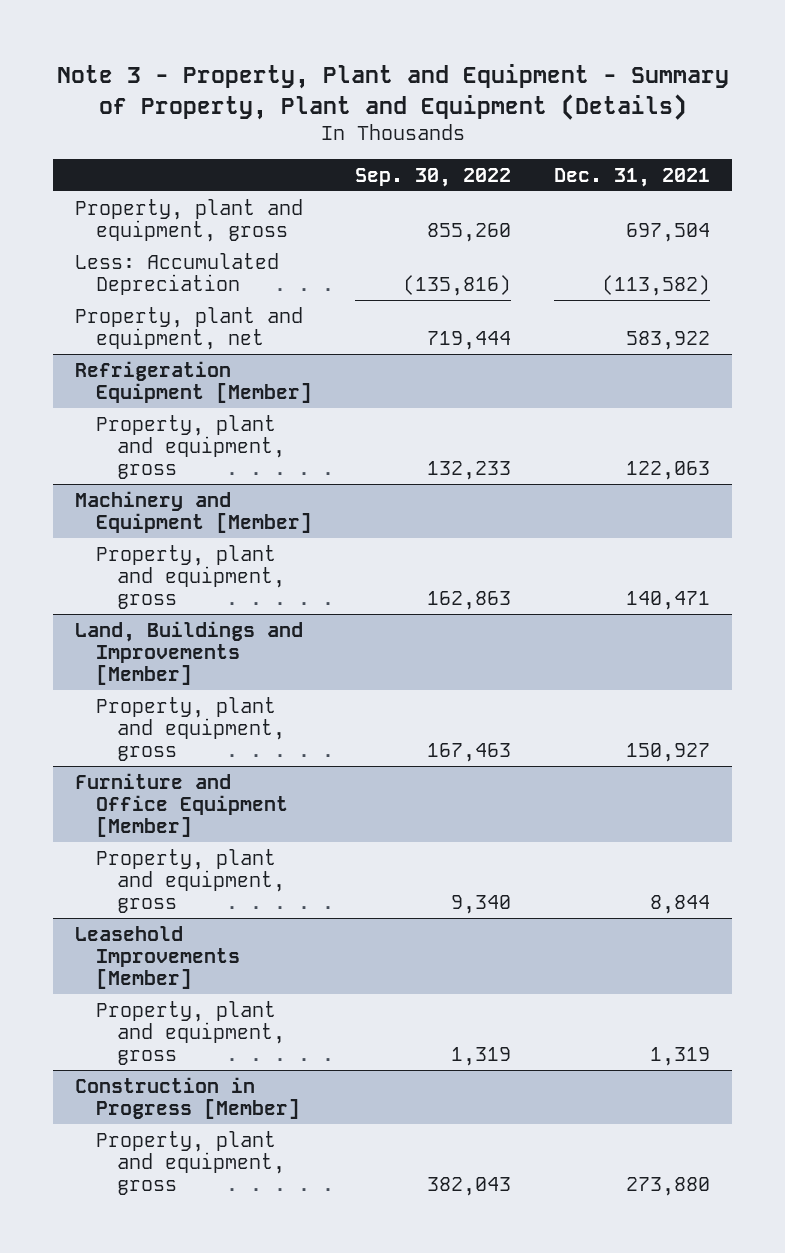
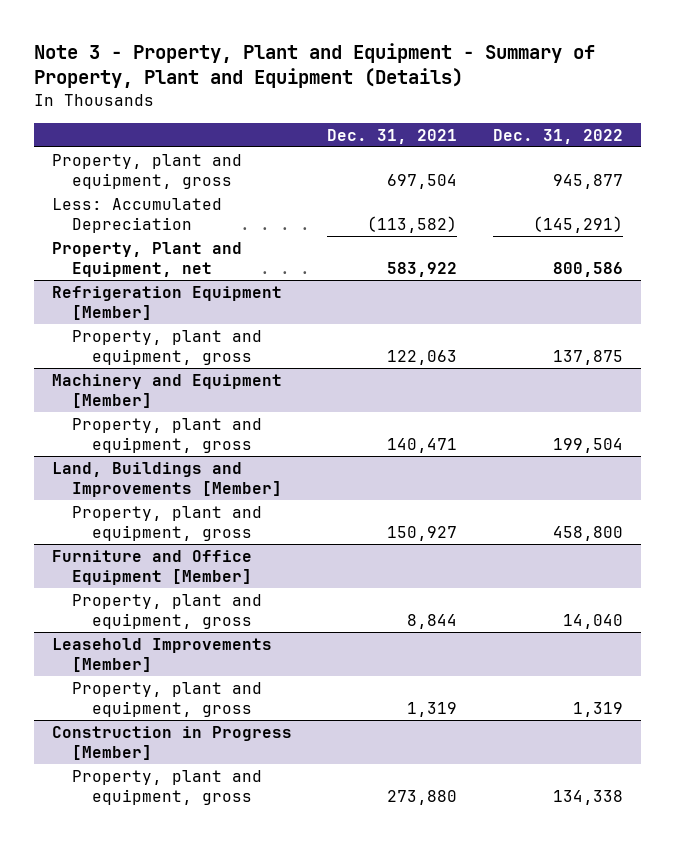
- | Sep. 30, 2022 | Dec. 31, 2021
+ | Dec. 31, 2021 | Dec. 31, 2022
- Property, plant and equipment, net | 719,444 | 583,922
+ Property, Plant and Equipment, net | 583,922 | 800,586

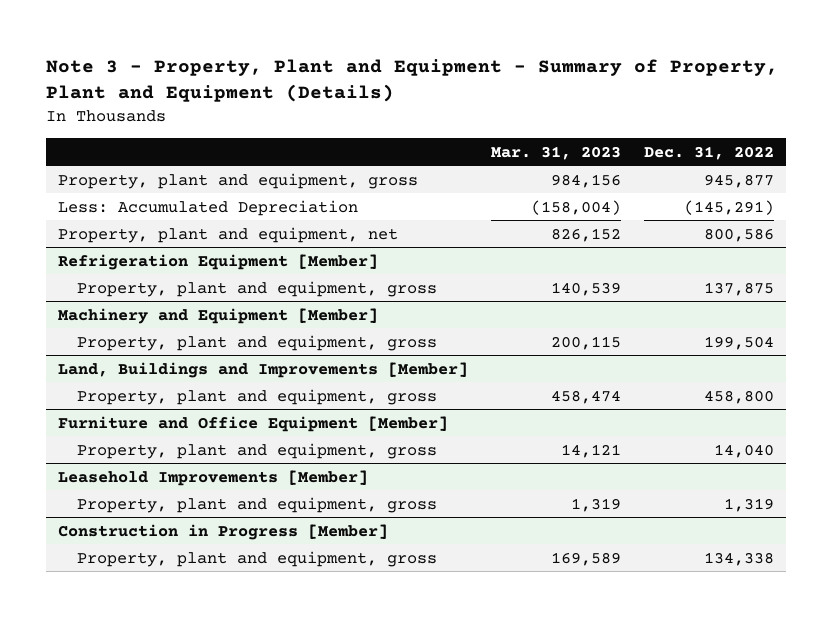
- | Dec. 31, 2021 | Dec. 31, 2022
+ | Mar. 31, 2023 | Dec. 31, 2022
- Property, Plant and Equipment, net | 583,922 | 800,586
+ Property, plant and equipment, net | 826,152 | 800,586

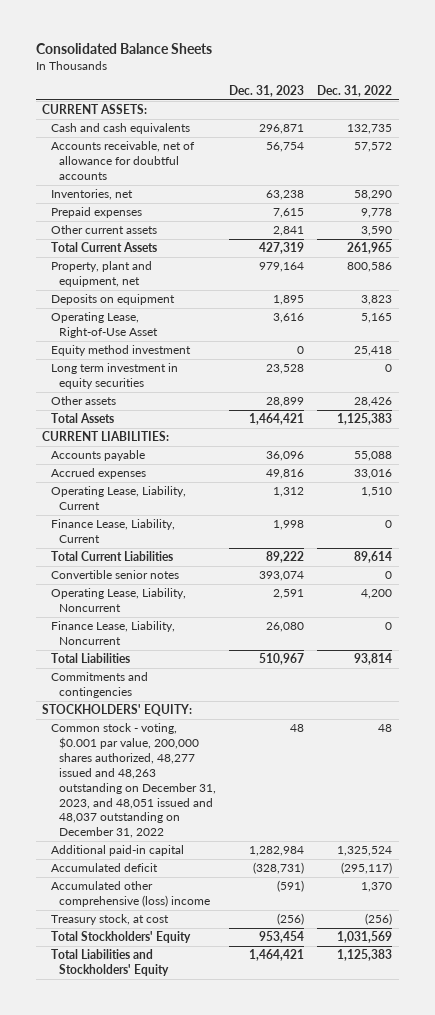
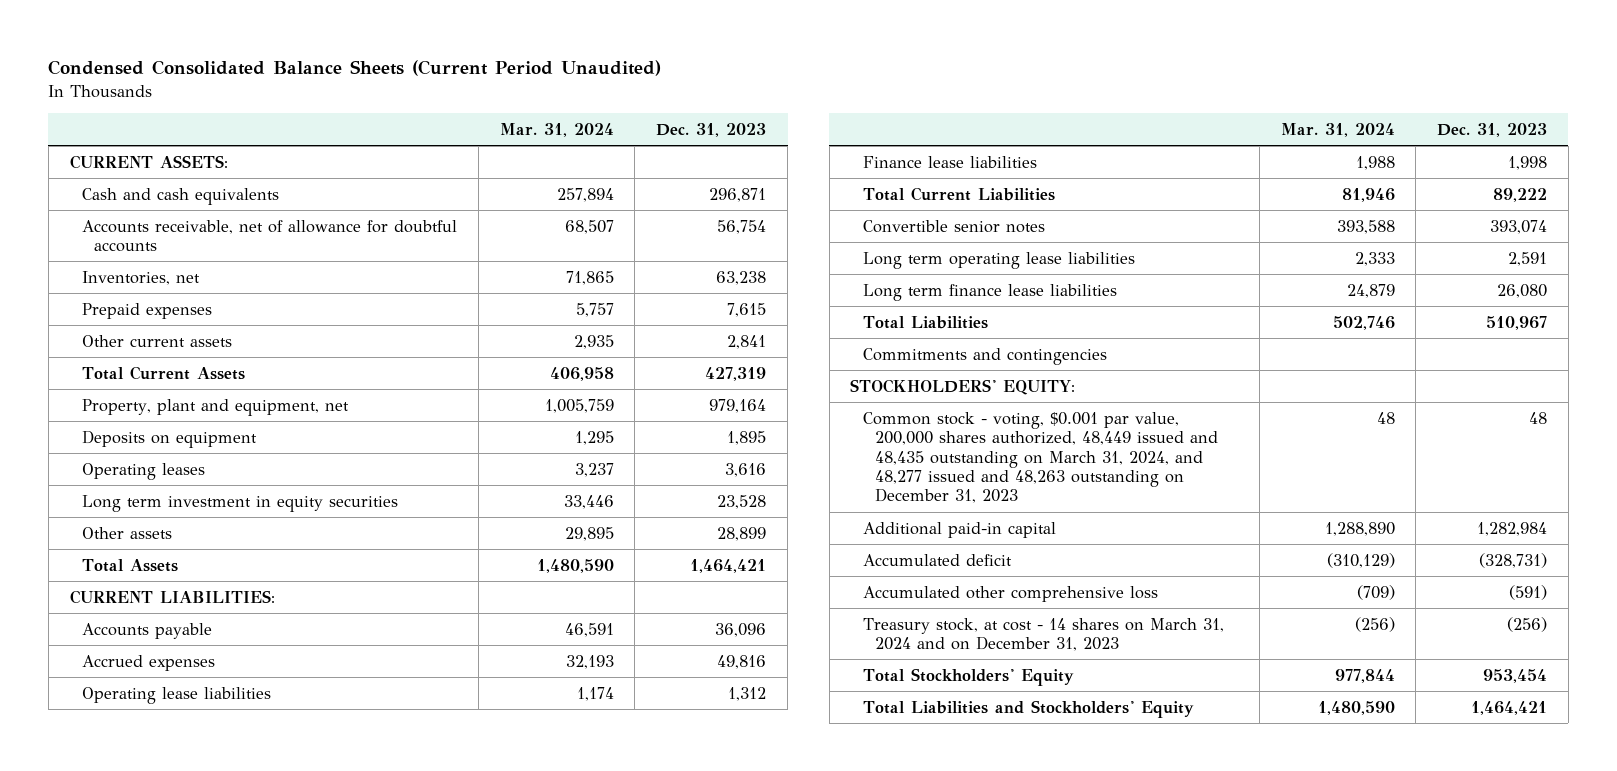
- Consolidated Balance Sheets
+ Condensed Consolidated Balance Sheets (Current Period Unaudited)
- | Dec. 31, 2023 | Dec. 31, 2022
+ | Mar. 31, 2024 | Dec. 31, 2023
- Operating Lease, Right-of-Use Asset | 3,616 | 5,165
- Equity method investment | 0 | 25,418
+ Operating leases | 3,237 | 3,616
- Operating Lease, Liability, Current | 1,312 | 1,510
- Finance Lease, Liability, Current | 1,998 | 0
+ Operating lease liabilities | 1,174 | 1,312
+ Finance lease liabilities | 1,988 | 1,998
- Operating Lease, Liability, Noncurrent | 2,591 | 4,200
- Finance Lease, Liability, Noncurrent | 26,080 | 0
+ Long term operating lease liabilities | 2,333 | 2,591
+ Long term finance lease liabilities | 24,879 | 26,080
- Common stock - voting, $0.001 par value, 200,000 shares authorized, 48,277 issued and 48,263 outstanding on December 31, 2023, and 48,051 issued and 48,037 outstanding on December 31, 2022 | 48 | 48
+ Common stock - voting, $0.001 par value, 200,000 shares authorized, 48,449 issued and 48,435 outstanding on March 31, 2024, and 48,277 issued and 48,263 outstanding on December 31, 2023 | 48 | 48
- Accumulated other comprehensive (loss) income | (591) | 1,370
- Treasury stock, at cost | (256) | (256)
+ Accumulated other comprehensive loss | (709) | (591)
+ Treasury stock, at cost - 14 shares on March 31, 2024 and on December 31, 2023 | (256) | (256)

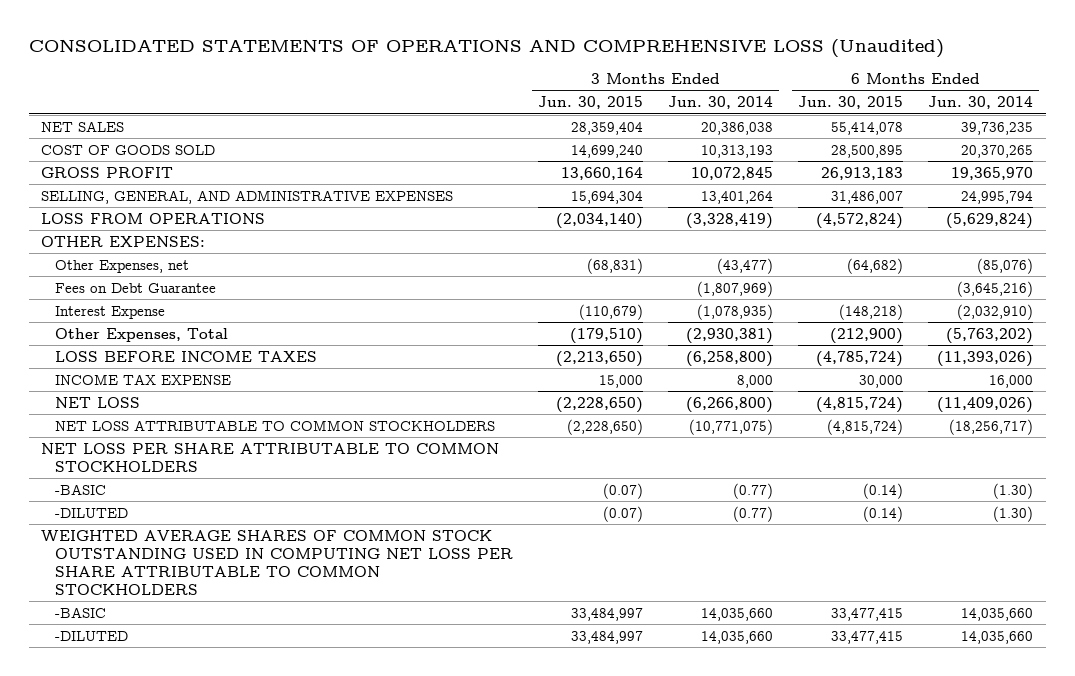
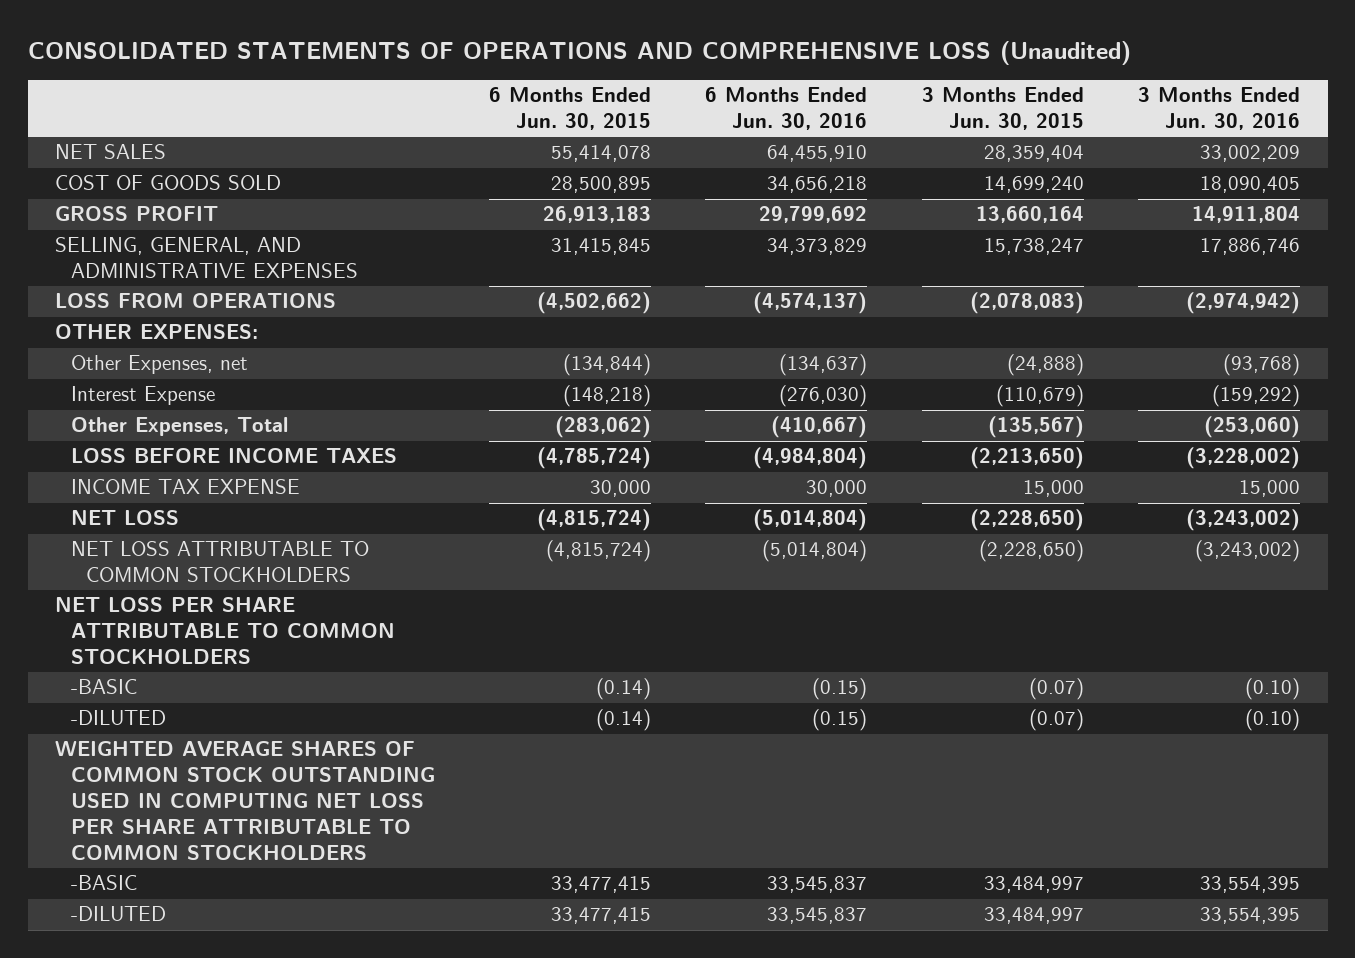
- | 3 Months Ended Jun. 30, 2015 | 3 Months Ended Jun. 30, 2014 | 6 Months Ended Jun. 30, 2015 | 6 Months Ended Jun. 30, 2014
+ | 6 Months Ended Jun. 30, 2015 | 6 Months Ended Jun. 30, 2016 | 3 Months Ended Jun. 30, 2015 | 3 Months Ended Jun. 30, 2016
- SELLING, GENERAL, AND ADMINISTRATIVE EXPENSES | 15,694,304 | 13,401,264 | 31,486,007 | 24,995,794
- LOSS FROM OPERATIONS | (2,034,140) | (3,328,419) | (4,572,824) | (5,629,824)
+ SELLING, GENERAL, AND ADMINISTRATIVE EXPENSES | 31,415,845 | 34,373,829 | 15,738,247 | 17,886,746
+ LOSS FROM OPERATIONS | (4,502,662) | (4,574,137) | (2,078,083) | (2,974,942)
- Other Expenses, net | (68,831) | (43,477) | (64,682) | (85,076)
- Fees on Debt Guarantee | | (1,807,969) | | (3,645,216)
+ Other Expenses, net | (134,844) | (134,637) | (24,888) | (93,768)
- Other Expenses, Total | (179,510) | (2,930,381) | (212,900) | (5,763,202)
+ Other Expenses, Total | (283,062) | (410,667) | (135,567) | (253,060)

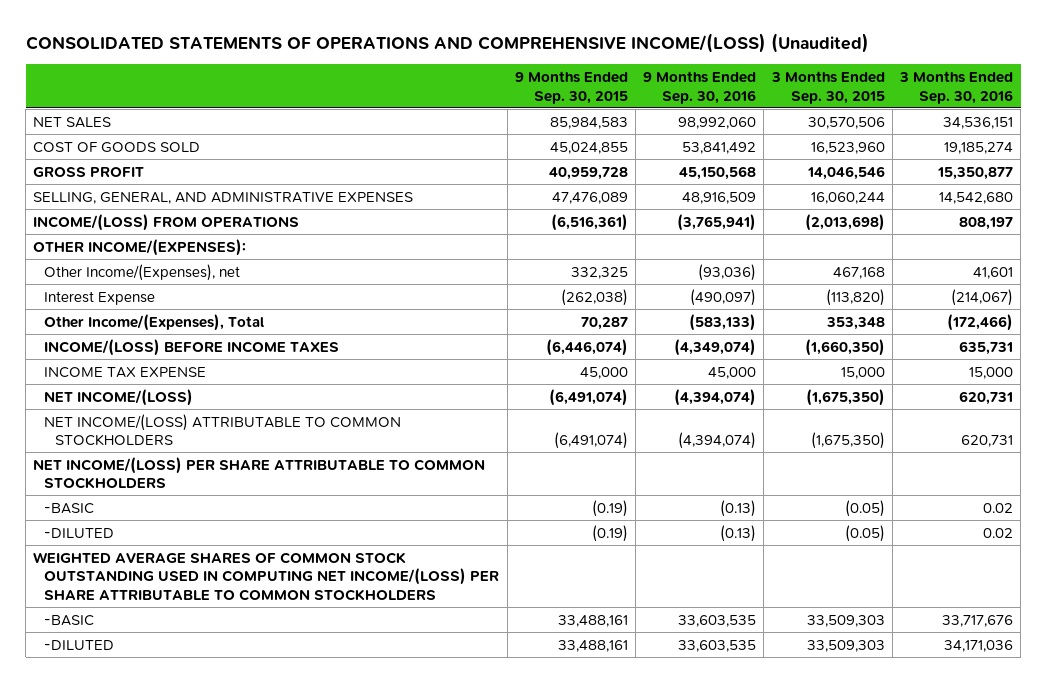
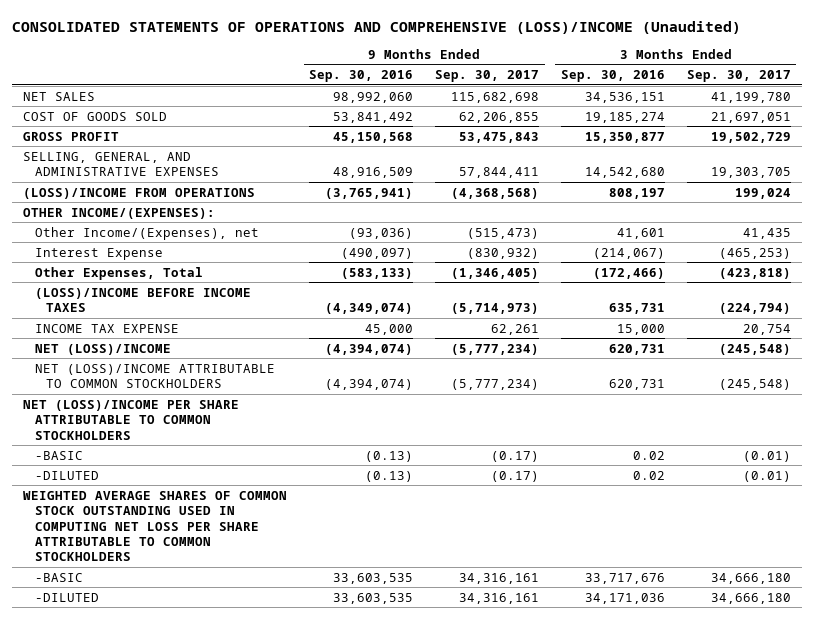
- CONSOLIDATED STATEMENTS OF OPERATIONS AND COMPREHENSIVE INCOME/(LOSS) (Unaudited)
+ CONSOLIDATED STATEMENTS OF OPERATIONS AND COMPREHENSIVE (LOSS)/INCOME (Unaudited)
- | 9 Months Ended Sep. 30, 2015 | 9 Months Ended Sep. 30, 2016 | 3 Months Ended Sep. 30, 2015 | 3 Months Ended Sep. 30, 2016
+ | 9 Months Ended Sep. 30, 2016 | 9 Months Ended Sep. 30, 2017 | 3 Months Ended Sep. 30, 2016 | 3 Months Ended Sep. 30, 2017
- INCOME/(LOSS) FROM OPERATIONS | (6,516,361) | (3,765,941) | (2,013,698) | 808,197
+ (LOSS)/INCOME FROM OPERATIONS | (3,765,941) | (4,368,568) | 808,197 | 199,024
- Other Income/(Expenses), Total | 70,287 | (583,133) | 353,348 | (172,466)
- INCOME/(LOSS) BEFORE INCOME TAXES | (6,446,074) | (4,349,074) | (1,660,350) | 635,731
+ Other Expenses, Total | (583,133) | (1,346,405) | (172,466) | (423,818)
+ (LOSS)/INCOME BEFORE INCOME TAXES | (4,349,074) | (5,714,973) | 635,731 | (224,794)
- NET INCOME/(LOSS) | (6,491,074) | (4,394,074) | (1,675,350) | 620,731
- NET INCOME/(LOSS) ATTRIBUTABLE TO COMMON STOCKHOLDERS | (6,491,074) | (4,394,074) | (1,675,350) | 620,731
- NET INCOME/(LOSS) PER SHARE ATTRIBUTABLE TO COMMON STOCKHOLDERS
+ NET (LOSS)/INCOME | (4,394,074) | (5,777,234) | 620,731 | (245,548)
+ NET (LOSS)/INCOME ATTRIBUTABLE TO COMMON STOCKHOLDERS | (4,394,074) | (5,777,234) | 620,731 | (245,548)
+ NET (LOSS)/INCOME PER SHARE ATTRIBUTABLE TO COMMON STOCKHOLDERS
- WEIGHTED AVERAGE SHARES OF COMMON STOCK OUTSTANDING USED IN COMPUTING NET INCOME/(LOSS) PER SHARE ATTRIBUTABLE TO COMMON STOCKHOLDERS
+ WEIGHTED AVERAGE SHARES OF COMMON STOCK OUTSTANDING USED IN COMPUTING NET LOSS PER SHARE ATTRIBUTABLE TO COMMON STOCKHOLDERS

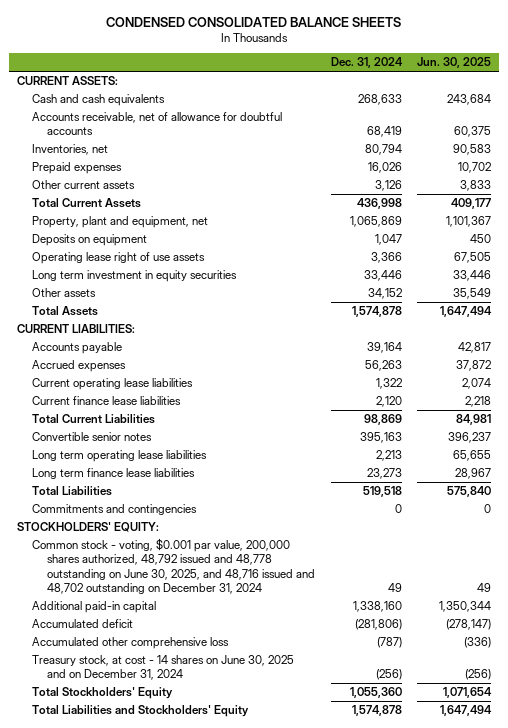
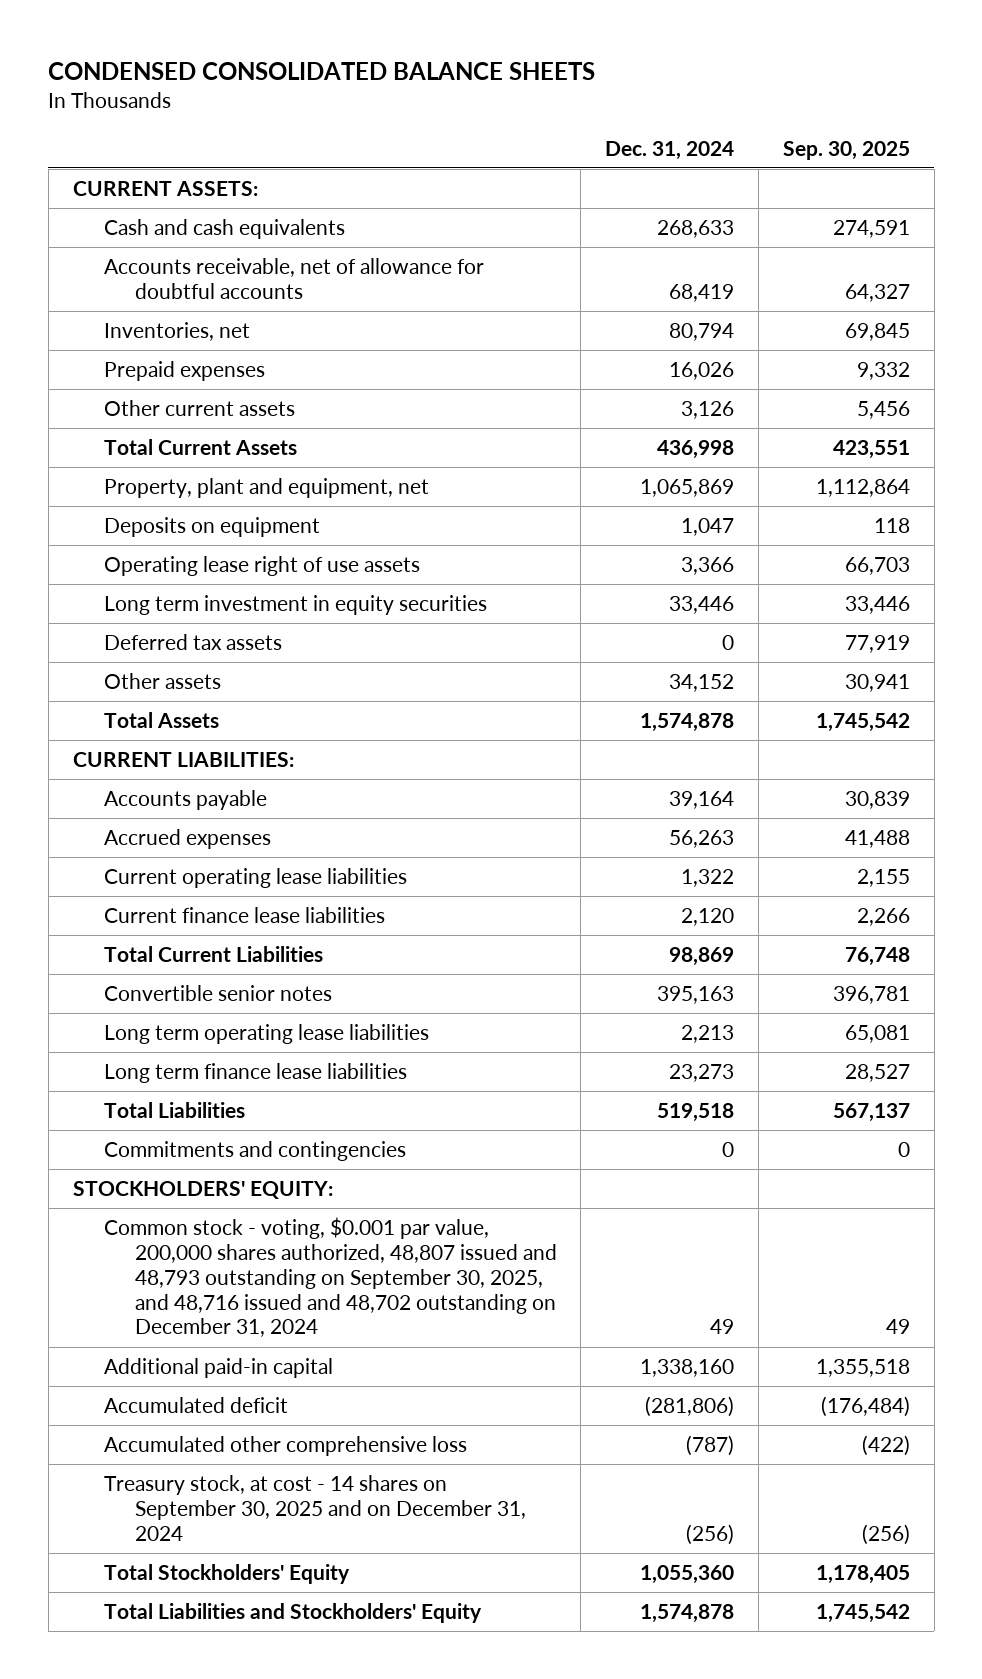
- | Dec. 31, 2024 | Jun. 30, 2025
+ | Dec. 31, 2024 | Sep. 30, 2025
+ Deferred tax assets | 0 | 77,919
- Common stock - voting, $0.001 par value, 200,000 shares authorized, 48,792 issued and 48,778 outstanding on June 30, 2025, and 48,716 issued and 48,702 outstanding on December 31, 2024 | 49 | 49
+ Common stock - voting, $0.001 par value, 200,000 shares authorized, 48,807 issued and 48,793 outstanding on September 30, 2025, and 48,716 issued and 48,702 outstanding on December 31, 2024 | 49 | 49
- Treasury stock, at cost - 14 shares on June 30, 2025 and on December 31, 2024 | (256) | (256)
+ Treasury stock, at cost - 14 shares on September 30, 2025 and on December 31, 2024 | (256) | (256)

